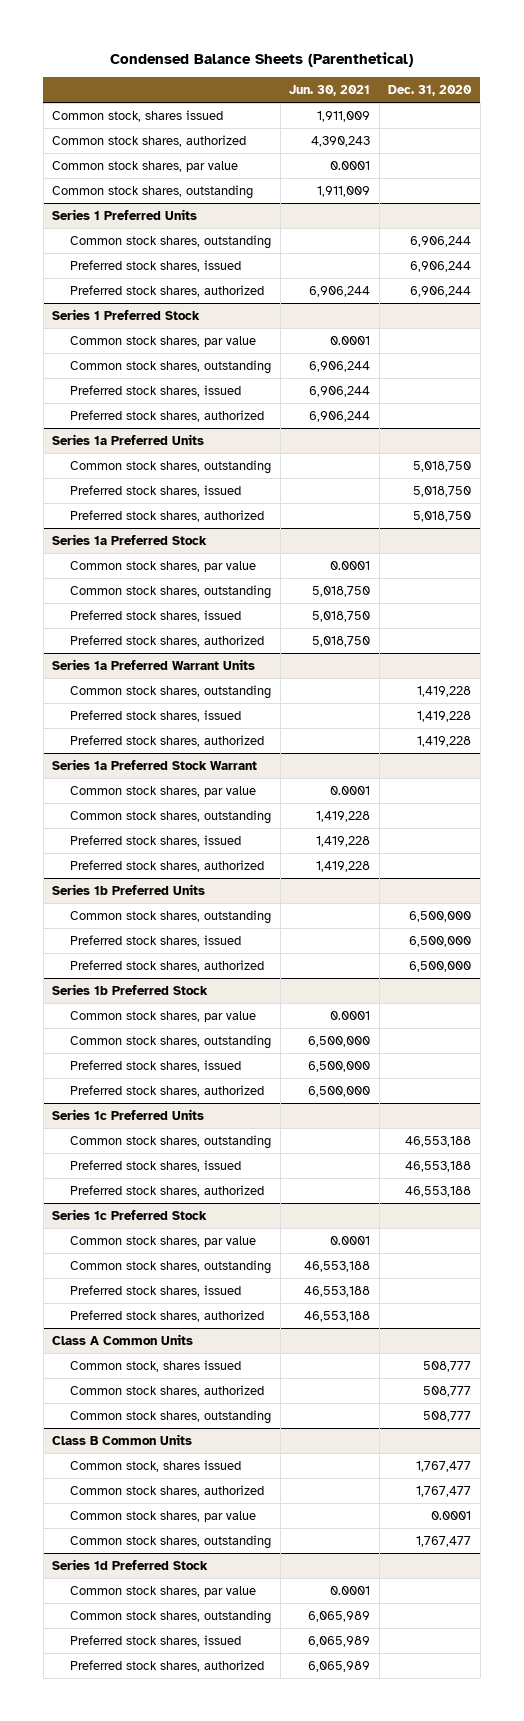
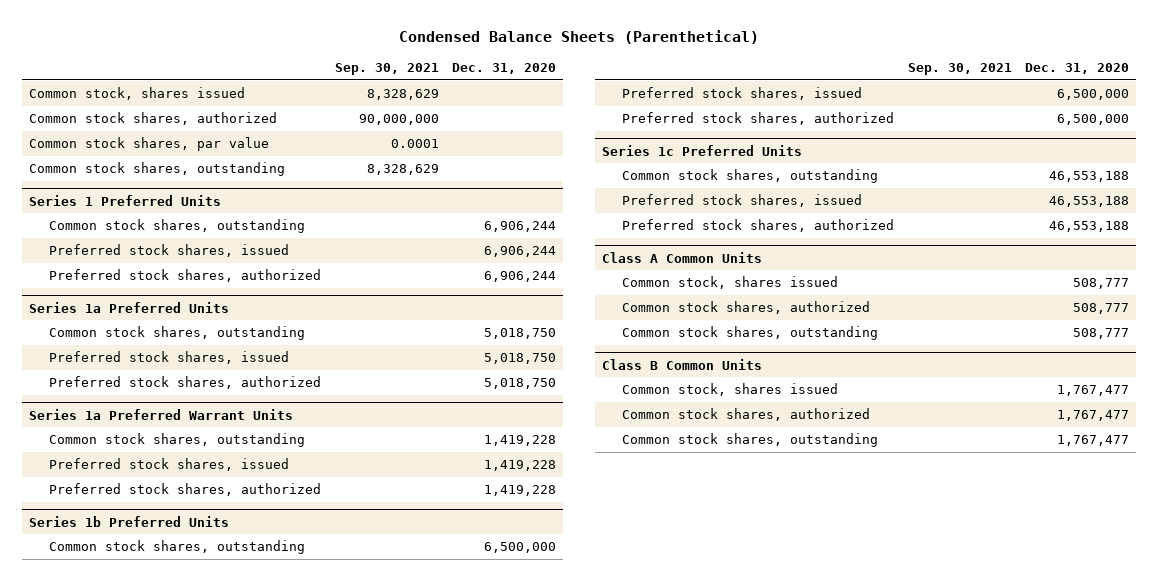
- | Jun. 30, 2021 | Dec. 31, 2020
+ | Sep. 30, 2021 | Dec. 31, 2020
- Series 1 Preferred Stock
- Common stock shares, par value | 0.0001 |
- Common stock shares, outstanding | 6,906,244 |
- Preferred stock shares, issued | 6,906,244 |
- Preferred stock shares, authorized | 6,906,244 |
- Series 1a Preferred Stock
- Common stock shares, par value | 0.0001 |
- Common stock shares, outstanding | 5,018,750 |
- Preferred stock shares, issued | 5,018,750 |
- Preferred stock shares, authorized | 5,018,750 |
- Series 1a Preferred Stock Warrant
- Common stock shares, par value | 0.0001 |
- Common stock shares, outstanding | 1,419,228 |
- Preferred stock shares, issued | 1,419,228 |
- Preferred stock shares, authorized | 1,419,228 |
- Series 1b Preferred Stock
- Common stock shares, par value | 0.0001 |
- Common stock shares, outstanding | 6,500,000 |
- Preferred stock shares, issued | 6,500,000 |
- Preferred stock shares, authorized | 6,500,000 |
- Series 1c Preferred Stock
- Common stock shares, par value | 0.0001 |
- Common stock shares, outstanding | 46,553,188 |
- Preferred stock shares, issued | 46,553,188 |
- Preferred stock shares, authorized | 46,553,188 |
@ Class B Common Units
- Common stock shares, par value | | 0.0001
- Series 1d Preferred Stock
- Common stock shares, par value | 0.0001 |
- Common stock shares, outstanding | 6,065,989 |
- Preferred stock shares, issued | 6,065,989 |
- Preferred stock shares, authorized | 6,065,989 |

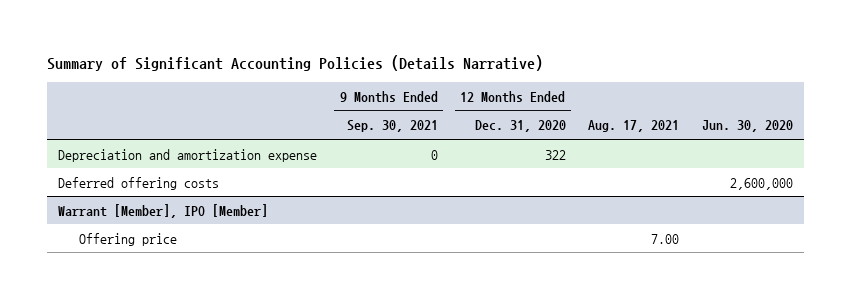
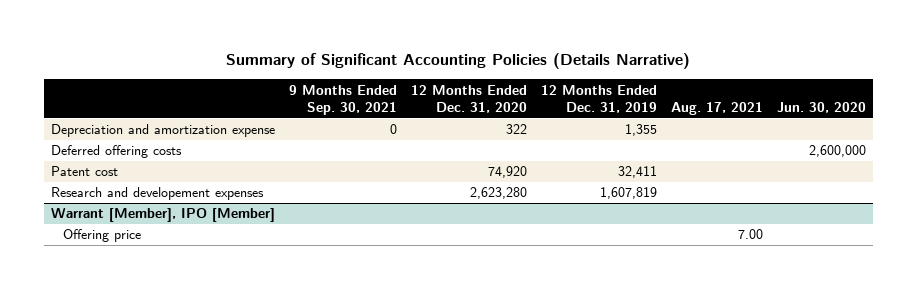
- | 9 Months Ended Sep. 30, 2021 | 12 Months Ended Dec. 31, 2020 | Aug. 17, 2021 | Jun. 30, 2020
+ | 9 Months Ended Sep. 30, 2021 | 12 Months Ended Dec. 31, 2020 | 12 Months Ended Dec. 31, 2019 | Aug. 17, 2021 | Jun. 30, 2020
+ Patent cost | | 74,920 | 32,411 | |
+ Research and developement expenses | | 2,623,280 | 1,607,819 | |

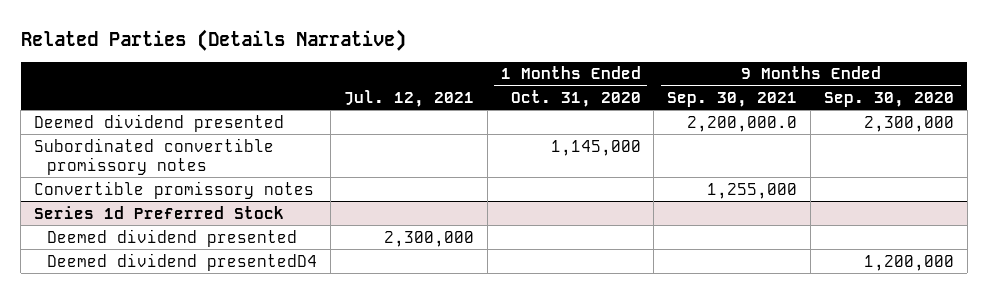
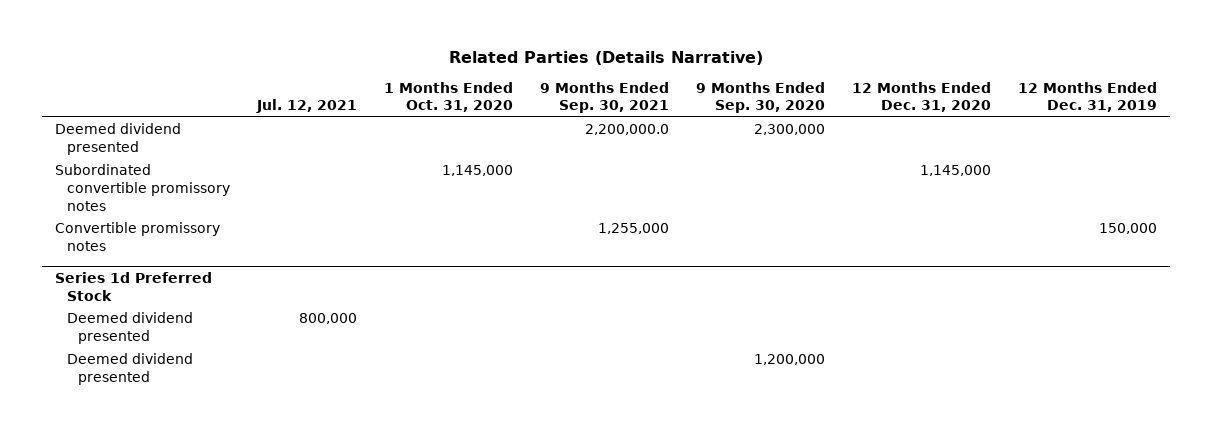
- | Jul. 12, 2021 | 1 Months Ended Oct. 31, 2020 | 9 Months Ended Sep. 30, 2021 | 9 Months Ended Sep. 30, 2020
+ | Jul. 12, 2021 | 1 Months Ended Oct. 31, 2020 | 9 Months Ended Sep. 30, 2021 | 9 Months Ended Sep. 30, 2020 | 12 Months Ended Dec. 31, 2020 | 12 Months Ended Dec. 31, 2019
@ Series 1d Preferred Stock
- Deemed dividend presented | 2,300,000 | | |
- Deemed dividend presentedD4 | | | | 1,200,000
+ Deemed dividend presented | 800,000 | | | | |
+ Deemed dividend presented | | | | 1,200,000 | |

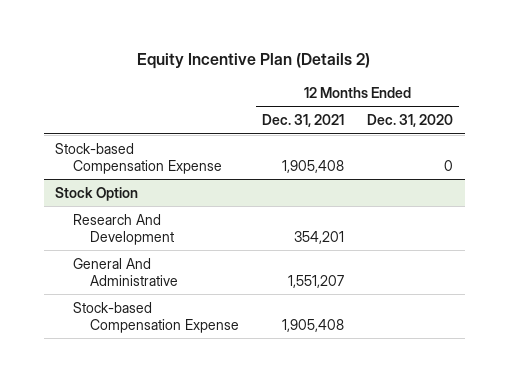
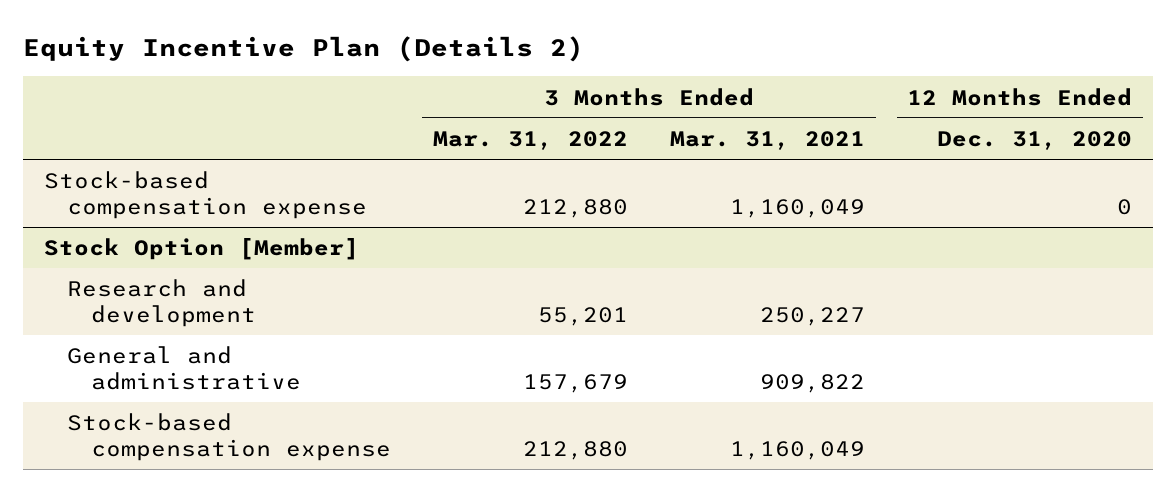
- | 12 Months Ended Dec. 31, 2021 | 12 Months Ended Dec. 31, 2020
+ | 3 Months Ended Mar. 31, 2022 | 3 Months Ended Mar. 31, 2021 | 12 Months Ended Dec. 31, 2020
- Stock-based Compensation Expense | 1,905,408 | 0
- Stock Option
- Research And Development | 354,201 |
- General And Administrative | 1,551,207 |
- Stock-based Compensation Expense | 1,905,408 |
+ Stock-based compensation expense | 212,880 | 1,160,049 | 0
+ Stock Option [Member]
+ Research and development | 55,201 | 250,227 |
+ General and administrative | 157,679 | 909,822 |
+ Stock-based compensation expense | 212,880 | 1,160,049 |

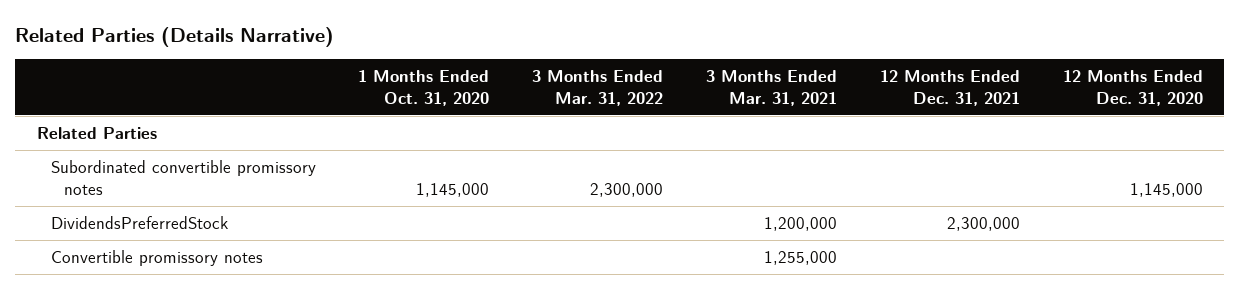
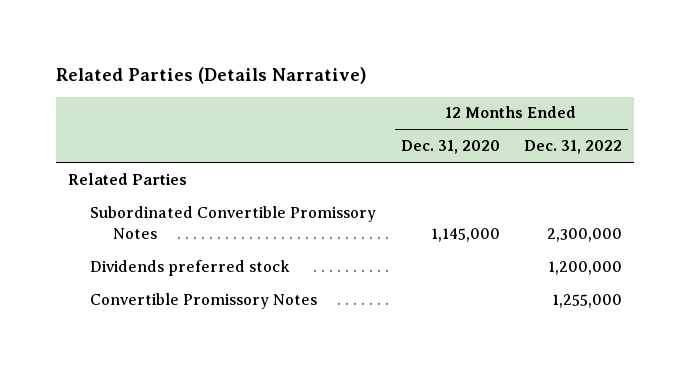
- | 1 Months Ended Oct. 31, 2020 | 3 Months Ended Mar. 31, 2022 | 3 Months Ended Mar. 31, 2021 | 12 Months Ended Dec. 31, 2021 | 12 Months Ended Dec. 31, 2020
+ | 12 Months Ended Dec. 31, 2020 | 12 Months Ended Dec. 31, 2022
- Subordinated convertible promissory notes | 1,145,000 | 2,300,000 | | | 1,145,000
- DividendsPreferredStock | | | 1,200,000 | 2,300,000 |
- Convertible promissory notes | | | 1,255,000 | |
+ Subordinated Convertible Promissory Notes | 1,145,000 | 2,300,000
+ Dividends preferred stock | | 1,200,000
+ Convertible Promissory Notes | | 1,255,000

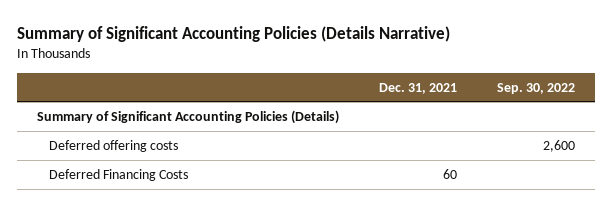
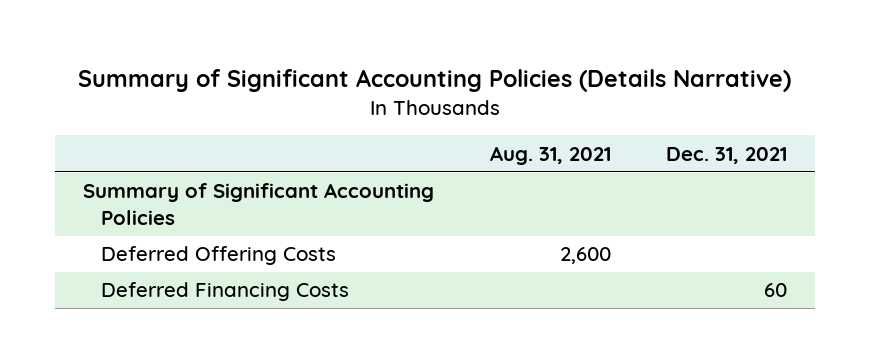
- | Dec. 31, 2021 | Sep. 30, 2022
+ | Aug. 31, 2021 | Dec. 31, 2021
- Summary of Significant Accounting Policies (Details)
- Deferred offering costs | | 2,600
+ Summary of Significant Accounting Policies
+ Deferred Offering Costs | 2,600 |

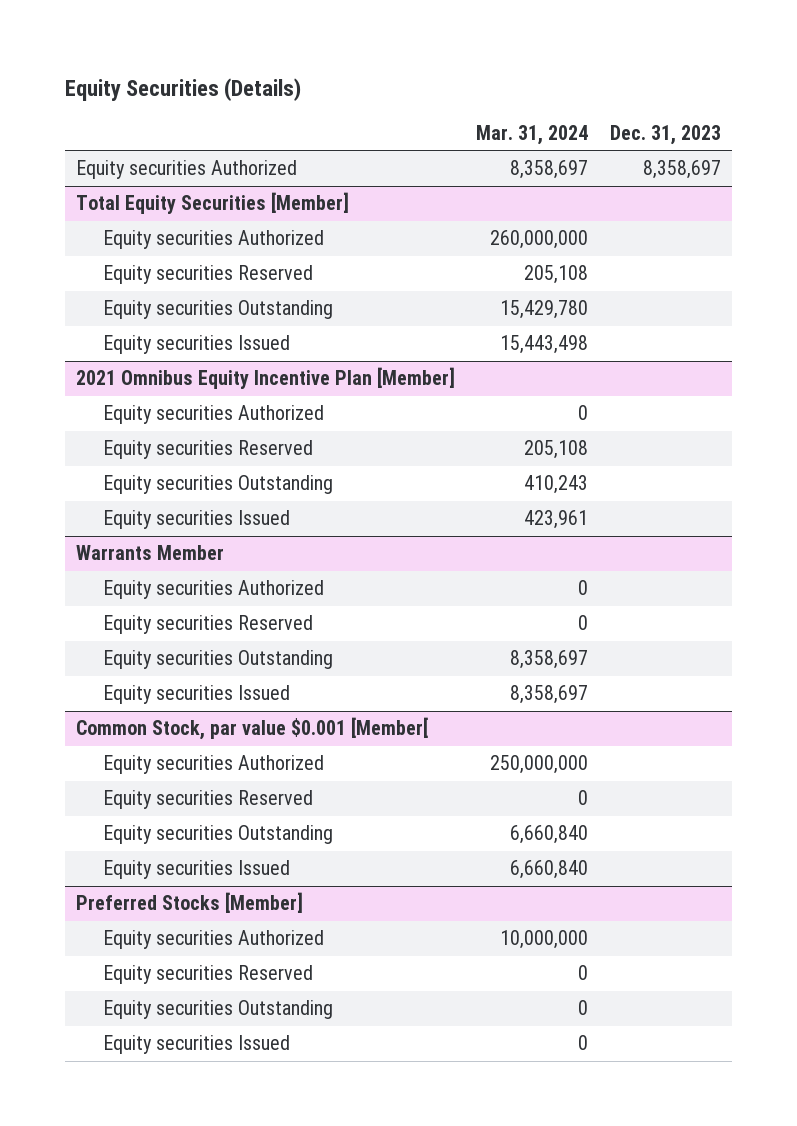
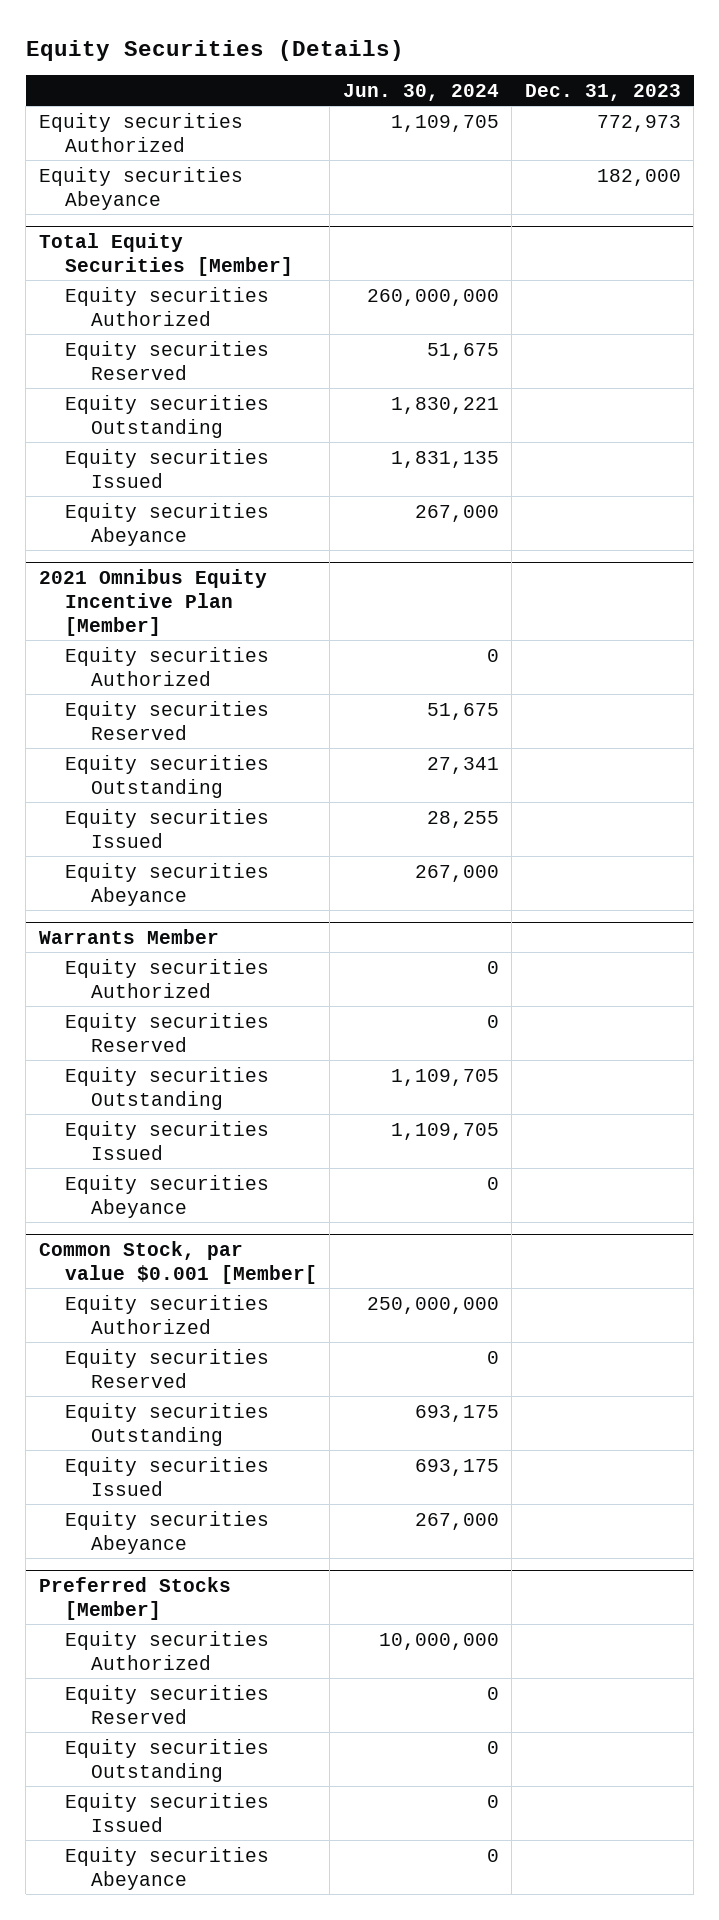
- | Mar. 31, 2024 | Dec. 31, 2023
+ | Jun. 30, 2024 | Dec. 31, 2023
- Equity securities Authorized | 8,358,697 | 8,358,697
+ Equity securities Authorized | 1,109,705 | 772,973
+ Equity securities Abeyance | | 182,000
@ Total Equity Securities [Member]
+ Equity securities Abeyance | 267,000 |
@ 2021 Omnibus Equity Incentive Plan [Member]
+ Equity securities Abeyance | 267,000 |
@ Warrants Member
+ Equity securities Abeyance | 0 |
@ Common Stock, par value $0.001 [Member[
+ Equity securities Abeyance | 267,000 |
@ Preferred Stocks [Member]
+ Equity securities Abeyance | 0 |

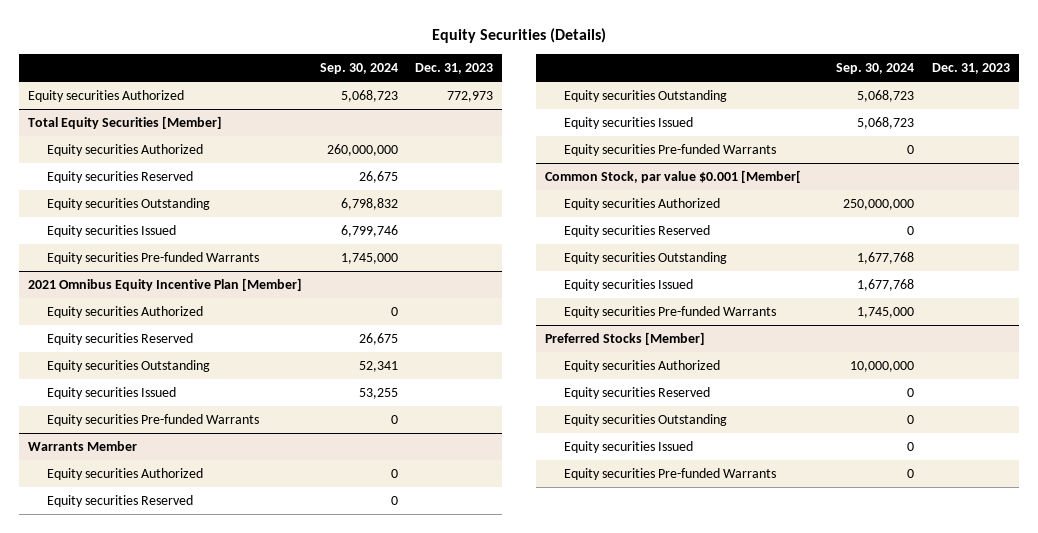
- | Jun. 30, 2024 | Dec. 31, 2023
+ | Sep. 30, 2024 | Dec. 31, 2023
- Equity securities Abeyance | | 182,000
@ Total Equity Securities [Member]
- Equity securities Abeyance | 267,000 |
+ Equity securities Pre-funded Warrants | 1,745,000 |
@ 2021 Omnibus Equity Incentive Plan [Member]
- Equity securities Abeyance | 267,000 |
+ Equity securities Pre-funded Warrants | 0 |
@ Warrants Member
- Equity securities Abeyance | 0 |
+ Equity securities Pre-funded Warrants | 0 |
@ Common Stock, par value $0.001 [Member[
- Equity securities Abeyance | 267,000 |
+ Equity securities Pre-funded Warrants | 1,745,000 |
@ Preferred Stocks [Member]
- Equity securities Abeyance | 0 |
+ Equity securities Pre-funded Warrants | 0 |

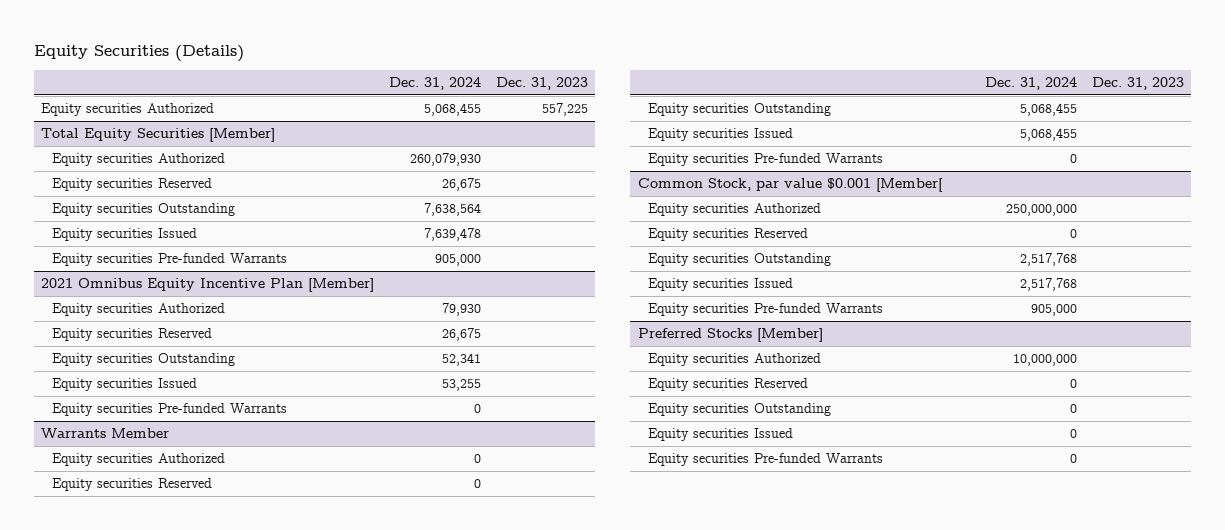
- | Sep. 30, 2024 | Dec. 31, 2023
+ | Dec. 31, 2024 | Dec. 31, 2023
- Equity securities Authorized | 5,068,723 | 772,973
+ Equity securities Authorized | 5,068,455 | 557,225

